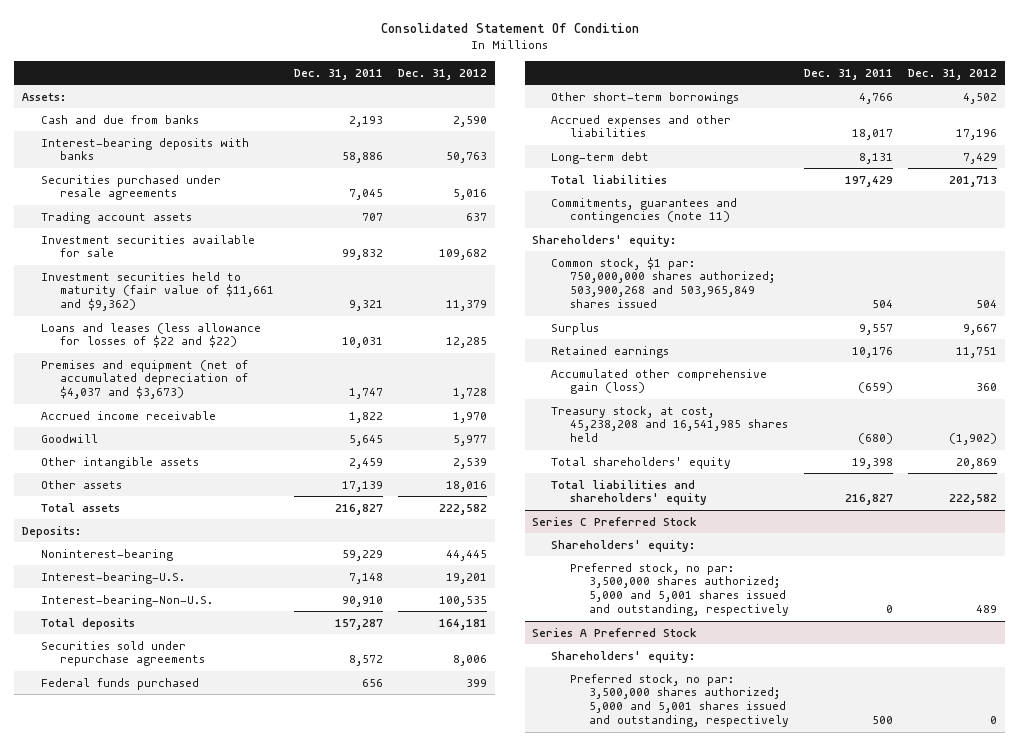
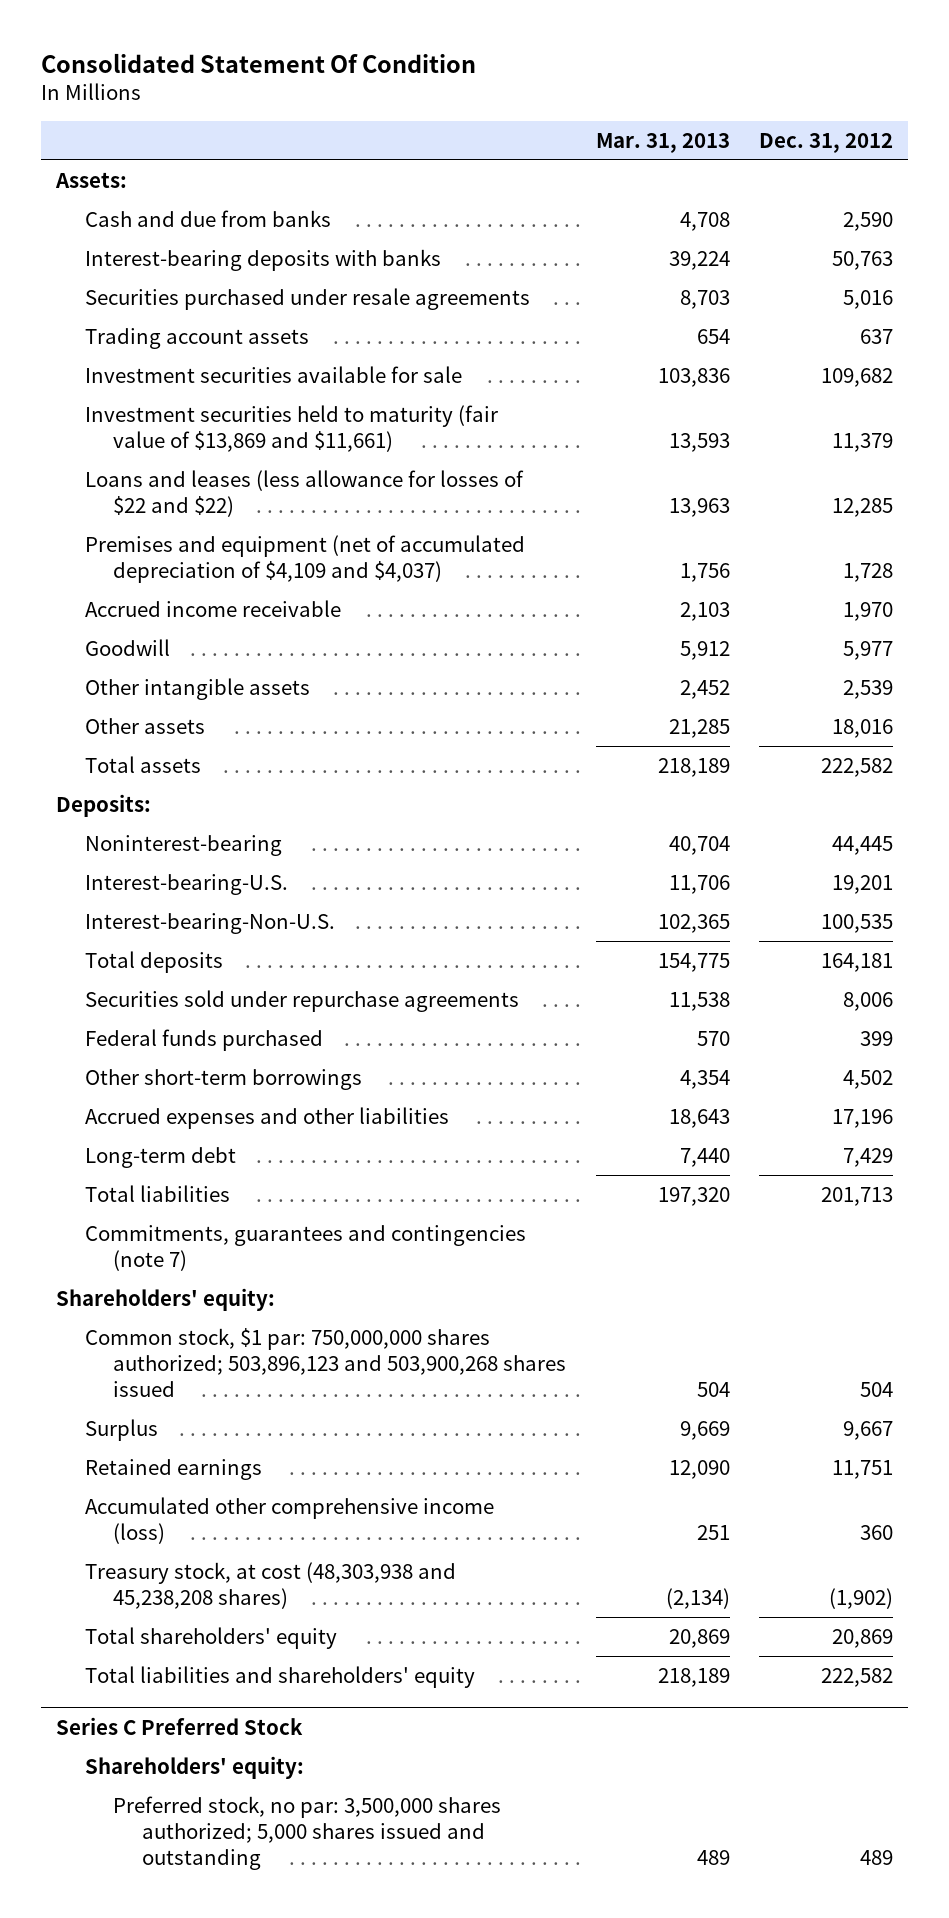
- | Dec. 31, 2011 | Dec. 31, 2012
+ | Mar. 31, 2013 | Dec. 31, 2012
- Investment securities held to maturity (fair value of $11,661 and $9,362) | 9,321 | 11,379
+ Investment securities held to maturity (fair value of $13,869 and $11,661) | 13,593 | 11,379
- Premises and equipment (net of accumulated depreciation of $4,037 and $3,673) | 1,747 | 1,728
+ Premises and equipment (net of accumulated depreciation of $4,109 and $4,037) | 1,756 | 1,728
- Commitments, guarantees and contingencies (note 11)
+ Commitments, guarantees and contingencies (note 7)
- Common stock, $1 par: 750,000,000 shares authorized; 503,900,268 and 503,965,849 shares issued | 504 | 504
+ Common stock, $1 par: 750,000,000 shares authorized; 503,896,123 and 503,900,268 shares issued | 504 | 504
- Accumulated other comprehensive gain (loss) | (659) | 360
- Treasury stock, at cost, 45,238,208 and 16,541,985 shares held | (680) | (1,902)
+ Accumulated other comprehensive income (loss) | 251 | 360
+ Treasury stock, at cost (48,303,938 and 45,238,208 shares) | (2,134) | (1,902)
@ Series C Preferred Stock
- Preferred stock, no par: 3,500,000 shares authorized; 5,000 and 5,001 shares issued and outstanding, respectively | 0 | 489
- Series A Preferred Stock
- Shareholders' equity:
- Preferred stock, no par: 3,500,000 shares authorized; 5,000 and 5,001 shares issued and outstanding, respectively | 500 | 0
@ Series C Preferred Stock
+ Preferred stock, no par: 3,500,000 shares authorized; 5,000 shares issued and outstanding | 489 | 489

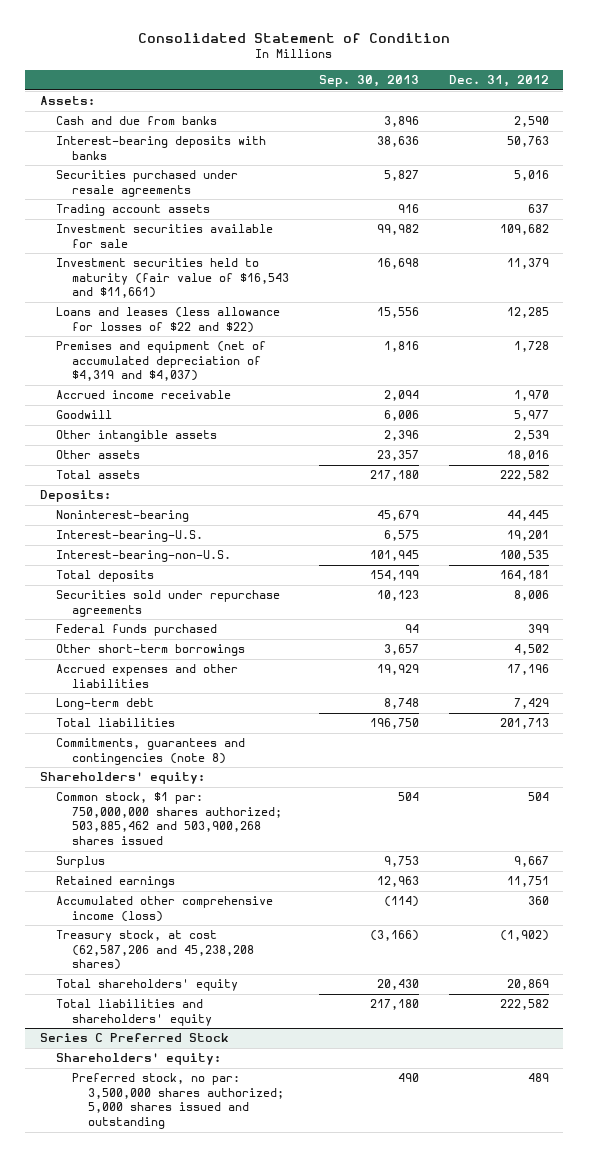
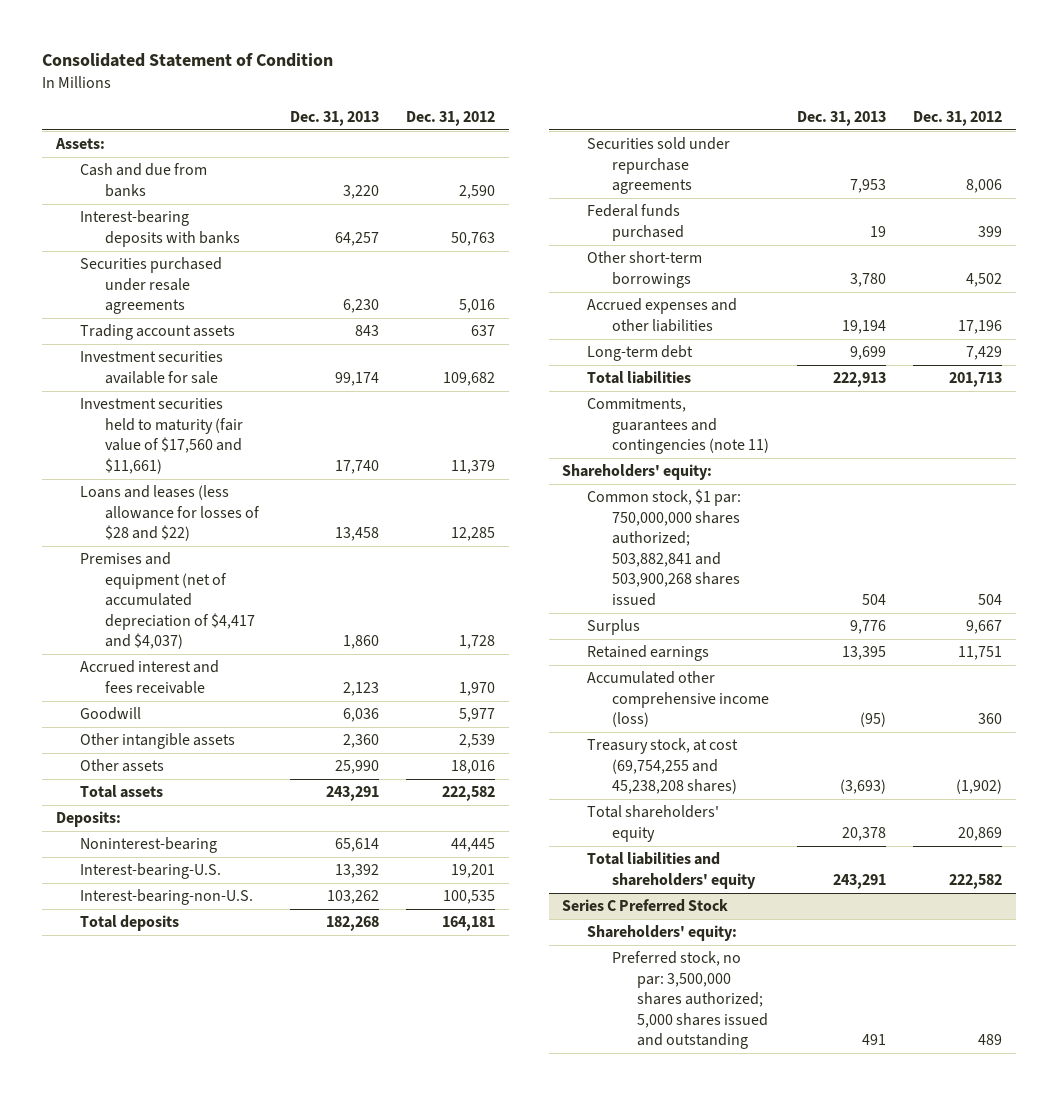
- | Sep. 30, 2013 | Dec. 31, 2012
+ | Dec. 31, 2013 | Dec. 31, 2012
- Investment securities held to maturity (fair value of $16,543 and $11,661) | 16,698 | 11,379
- Loans and leases (less allowance for losses of $22 and $22) | 15,556 | 12,285
- Premises and equipment (net of accumulated depreciation of $4,319 and $4,037) | 1,816 | 1,728
- Accrued income receivable | 2,094 | 1,970
+ Investment securities held to maturity (fair value of $17,560 and $11,661) | 17,740 | 11,379
+ Loans and leases (less allowance for losses of $28 and $22) | 13,458 | 12,285
+ Premises and equipment (net of accumulated depreciation of $4,417 and $4,037) | 1,860 | 1,728
+ Accrued interest and fees receivable | 2,123 | 1,970
- Commitments, guarantees and contingencies (note 8)
+ Commitments, guarantees and contingencies (note 11)
- Common stock, $1 par: 750,000,000 shares authorized; 503,885,462 and 503,900,268 shares issued | 504 | 504
+ Common stock, $1 par: 750,000,000 shares authorized; 503,882,841 and 503,900,268 shares issued | 504 | 504
- Treasury stock, at cost (62,587,206 and 45,238,208 shares) | (3,166) | (1,902)
+ Treasury stock, at cost (69,754,255 and 45,238,208 shares) | (3,693) | (1,902)

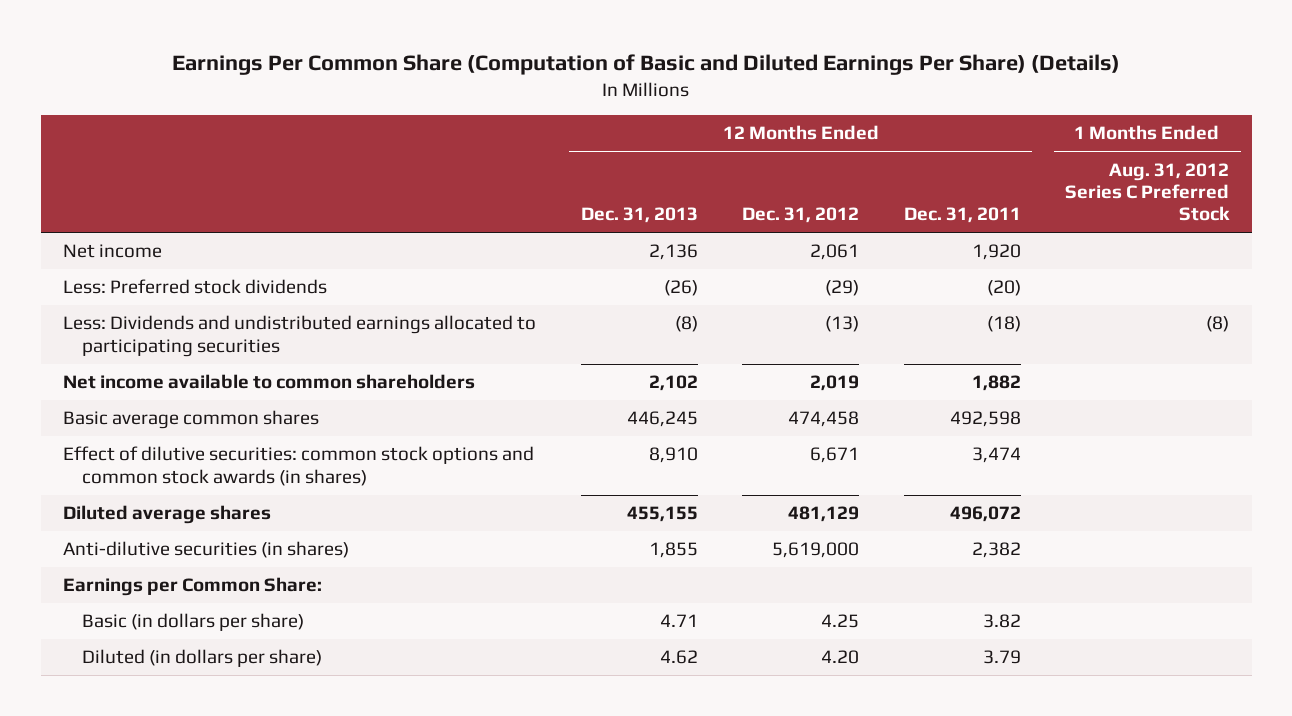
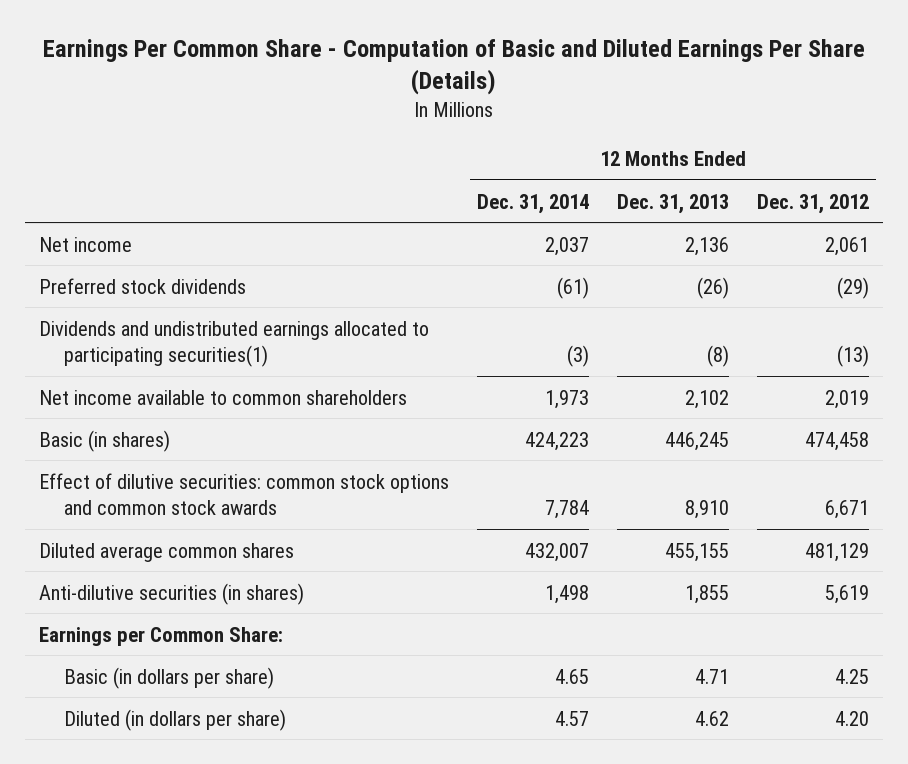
- Earnings Per Common Share (Computation of Basic and Diluted Earnings Per Share) (Details)
+ Earnings Per Common Share - Computation of Basic and Diluted Earnings Per Share (Details)
- | 12 Months Ended Dec. 31, 2013 | 12 Months Ended Dec. 31, 2012 | 12 Months Ended Dec. 31, 2011 | 1 Months Ended Aug. 31, 2012 Series C Preferred Stock
+ | 12 Months Ended Dec. 31, 2014 | 12 Months Ended Dec. 31, 2013 | 12 Months Ended Dec. 31, 2012
- Less: Preferred stock dividends | (26) | (29) | (20) |
- Less: Dividends and undistributed earnings allocated to participating securities | (8) | (13) | (18) | (8)
+ Preferred stock dividends | (61) | (26) | (29)
+ Dividends and undistributed earnings allocated to participating securities(1) | (3) | (8) | (13)
- Basic average common shares | 446,245 | 474,458 | 492,598 |
- Effect of dilutive securities: common stock options and common stock awards (in shares) | 8,910 | 6,671 | 3,474 |
- Diluted average shares | 455,155 | 481,129 | 496,072 |
- Anti-dilutive securities (in shares) | 1,855 | 5,619,000 | 2,382 |
+ Basic (in shares) | 424,223 | 446,245 | 474,458
+ Effect of dilutive securities: common stock options and common stock awards | 7,784 | 8,910 | 6,671
+ Diluted average common shares | 432,007 | 455,155 | 481,129
+ Anti-dilutive securities (in shares) | 1,498 | 1,855 | 5,619

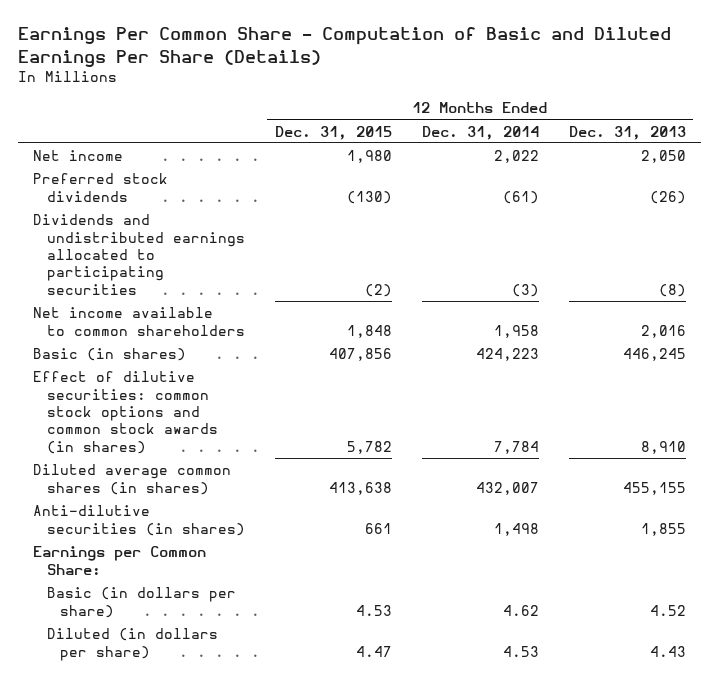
- | 12 Months Ended Dec. 31, 2014 | 12 Months Ended Dec. 31, 2013 | 12 Months Ended Dec. 31, 2012
+ | 12 Months Ended Dec. 31, 2015 | 12 Months Ended Dec. 31, 2014 | 12 Months Ended Dec. 31, 2013
- Net income | 2,037 | 2,136 | 2,061
+ Net income | 1,980 | 2,022 | 2,050
- Dividends and undistributed earnings allocated to participating securities(1) | (3) | (8) | (13)
- Net income available to common shareholders | 1,973 | 2,102 | 2,019
+ Dividends and undistributed earnings allocated to participating securities | (2) | (3) | (8)
+ Net income available to common shareholders | 1,848 | 1,958 | 2,016
- Effect of dilutive securities: common stock options and common stock awards | 7,784 | 8,910 | 6,671
- Diluted average common shares | 432,007 | 455,155 | 481,129
+ Effect of dilutive securities: common stock options and common stock awards (in shares) | 5,782 | 7,784 | 8,910
+ Diluted average common shares (in shares) | 413,638 | 432,007 | 455,155
- Basic (in dollars per share) | 4.65 | 4.71 | 4.25
- Diluted (in dollars per share) | 4.57 | 4.62 | 4.20
+ Basic (in dollars per share) | 4.53 | 4.62 | 4.52
+ Diluted (in dollars per share) | 4.47 | 4.53 | 4.43

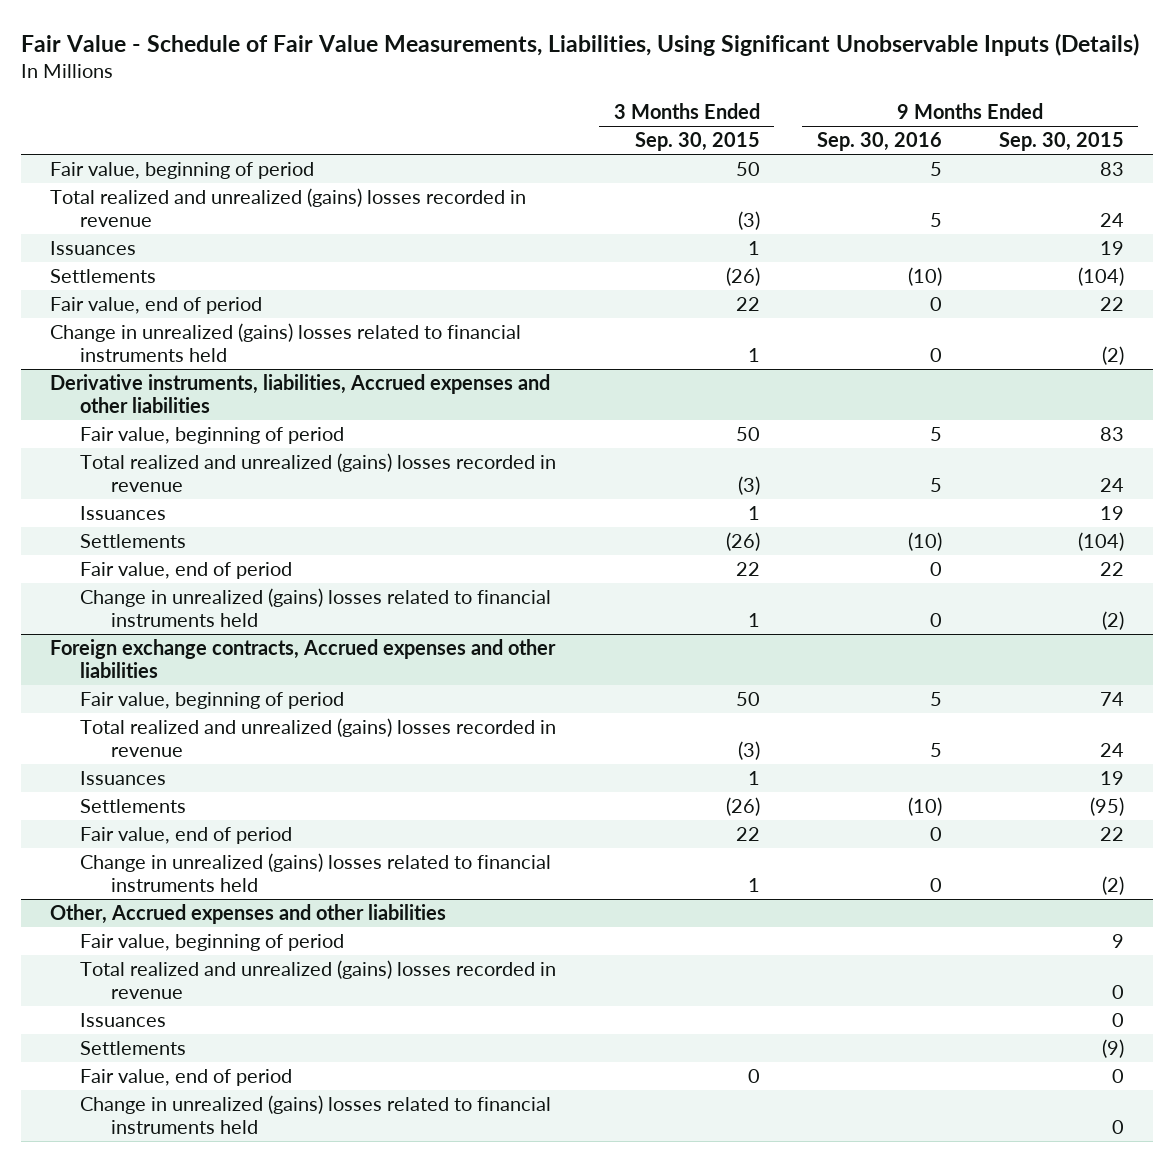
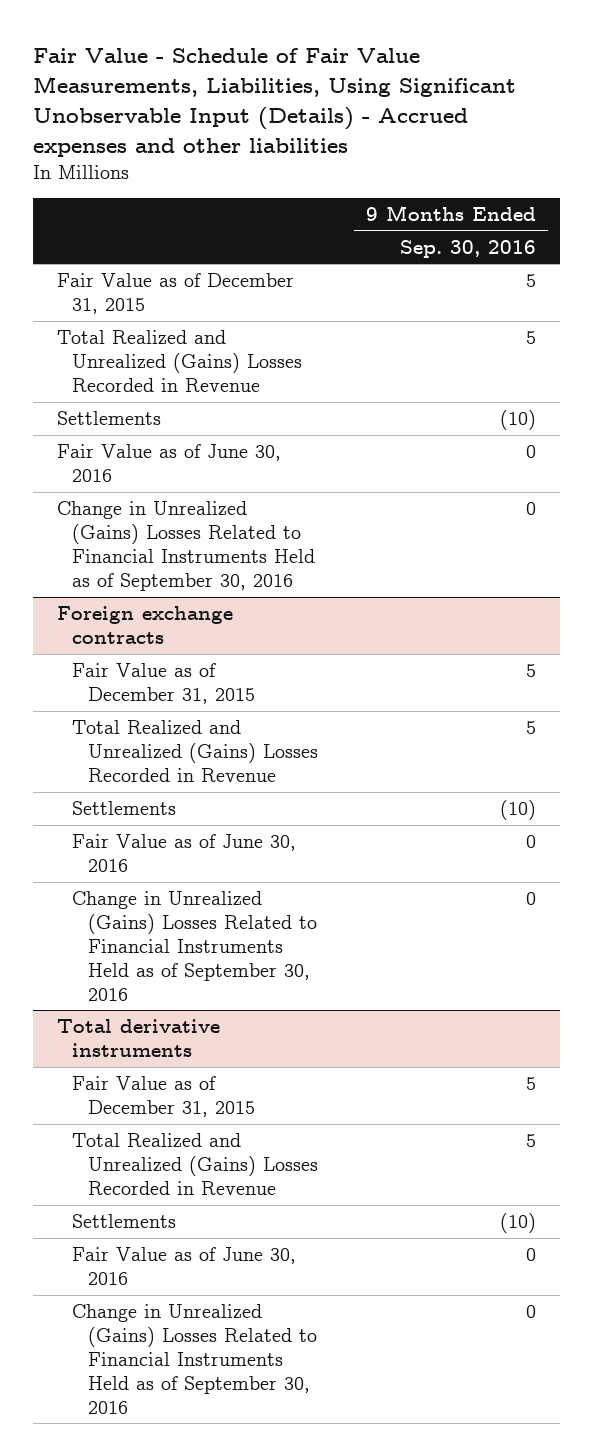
- Fair Value - Schedule of Fair Value Measurements, Liabilities, Using Significant Unobservable Inputs (Details)
+ Fair Value - Schedule of Fair Value Measurements, Liabilities, Using Significant Unobservable Input (Details) - Accrued expenses and other liabilities
- | 3 Months Ended Sep. 30, 2015 | 9 Months Ended Sep. 30, 2016 | 9 Months Ended Sep. 30, 2015
+ | 9 Months Ended Sep. 30, 2016
- Fair value, beginning of period | 50 | 5 | 83
- Total realized and unrealized (gains) losses recorded in revenue | (3) | 5 | 24
- Issuances | 1 | | 19
+ Fair Value as of December 31, 2015 | 5
+ Total Realized and Unrealized (Gains) Losses Recorded in Revenue | 5
- Fair value, end of period | 22 | 0 | 22
- Change in unrealized (gains) losses related to financial instruments held | 1 | 0 | (2)
- Derivative instruments, liabilities, Accrued expenses and other liabilities
- Fair value, beginning of period | 50 | 5 | 83
- Total realized and unrealized (gains) losses recorded in revenue | (3) | 5 | 24
- Issuances | 1 | | 19
+ Fair Value as of June 30, 2016 | 0
+ Change in Unrealized (Gains) Losses Related to Financial Instruments Held as of September 30, 2016 | 0
+ Foreign exchange contracts
+ Fair Value as of December 31, 2015 | 5
+ Total Realized and Unrealized (Gains) Losses Recorded in Revenue | 5
- Fair value, end of period | 22 | 0 | 22
- Change in unrealized (gains) losses related to financial instruments held | 1 | 0 | (2)
- Foreign exchange contracts, Accrued expenses and other liabilities
- Fair value, beginning of period | 50 | 5 | 74
- Total realized and unrealized (gains) losses recorded in revenue | (3) | 5 | 24
- Issuances | 1 | | 19
+ Fair Value as of June 30, 2016 | 0
+ Change in Unrealized (Gains) Losses Related to Financial Instruments Held as of September 30, 2016 | 0
+ Total derivative instruments
+ Fair Value as of December 31, 2015 | 5
+ Total Realized and Unrealized (Gains) Losses Recorded in Revenue | 5
- Fair value, end of period | 22 | 0 | 22
- Change in unrealized (gains) losses related to financial instruments held | 1 | 0 | (2)
- Other, Accrued expenses and other liabilities
- Fair value, beginning of period | | | 9
- Total realized and unrealized (gains) losses recorded in revenue | | | 0
- Issuances | | | 0
- Settlements | | | (9)
- Fair value, end of period | 0 | | 0
- Change in unrealized (gains) losses related to financial instruments held | | | 0
+ Fair Value as of June 30, 2016 | 0
+ Change in Unrealized (Gains) Losses Related to Financial Instruments Held as of September 30, 2016 | 0

